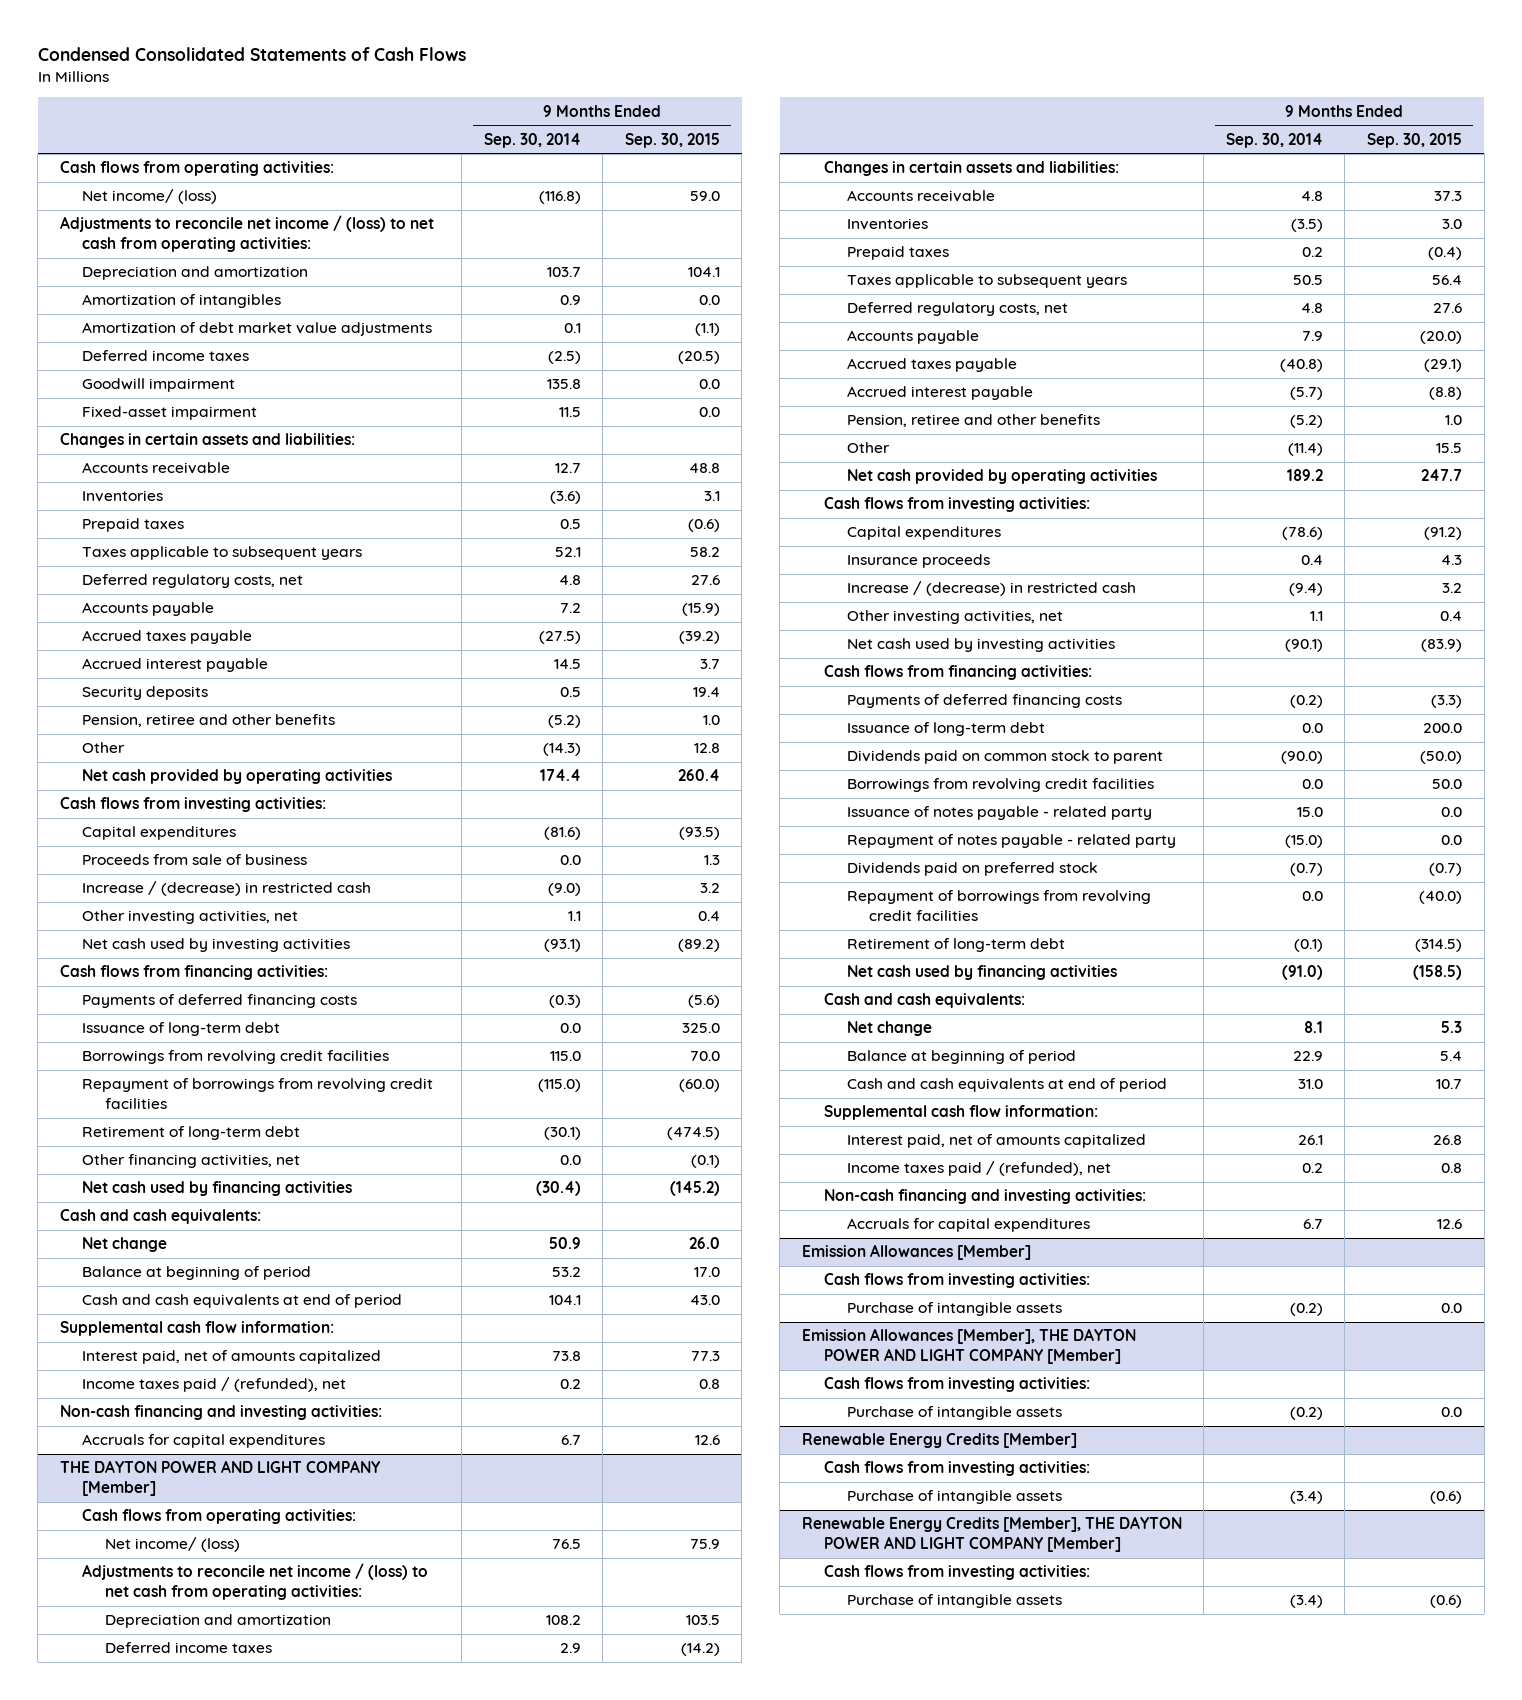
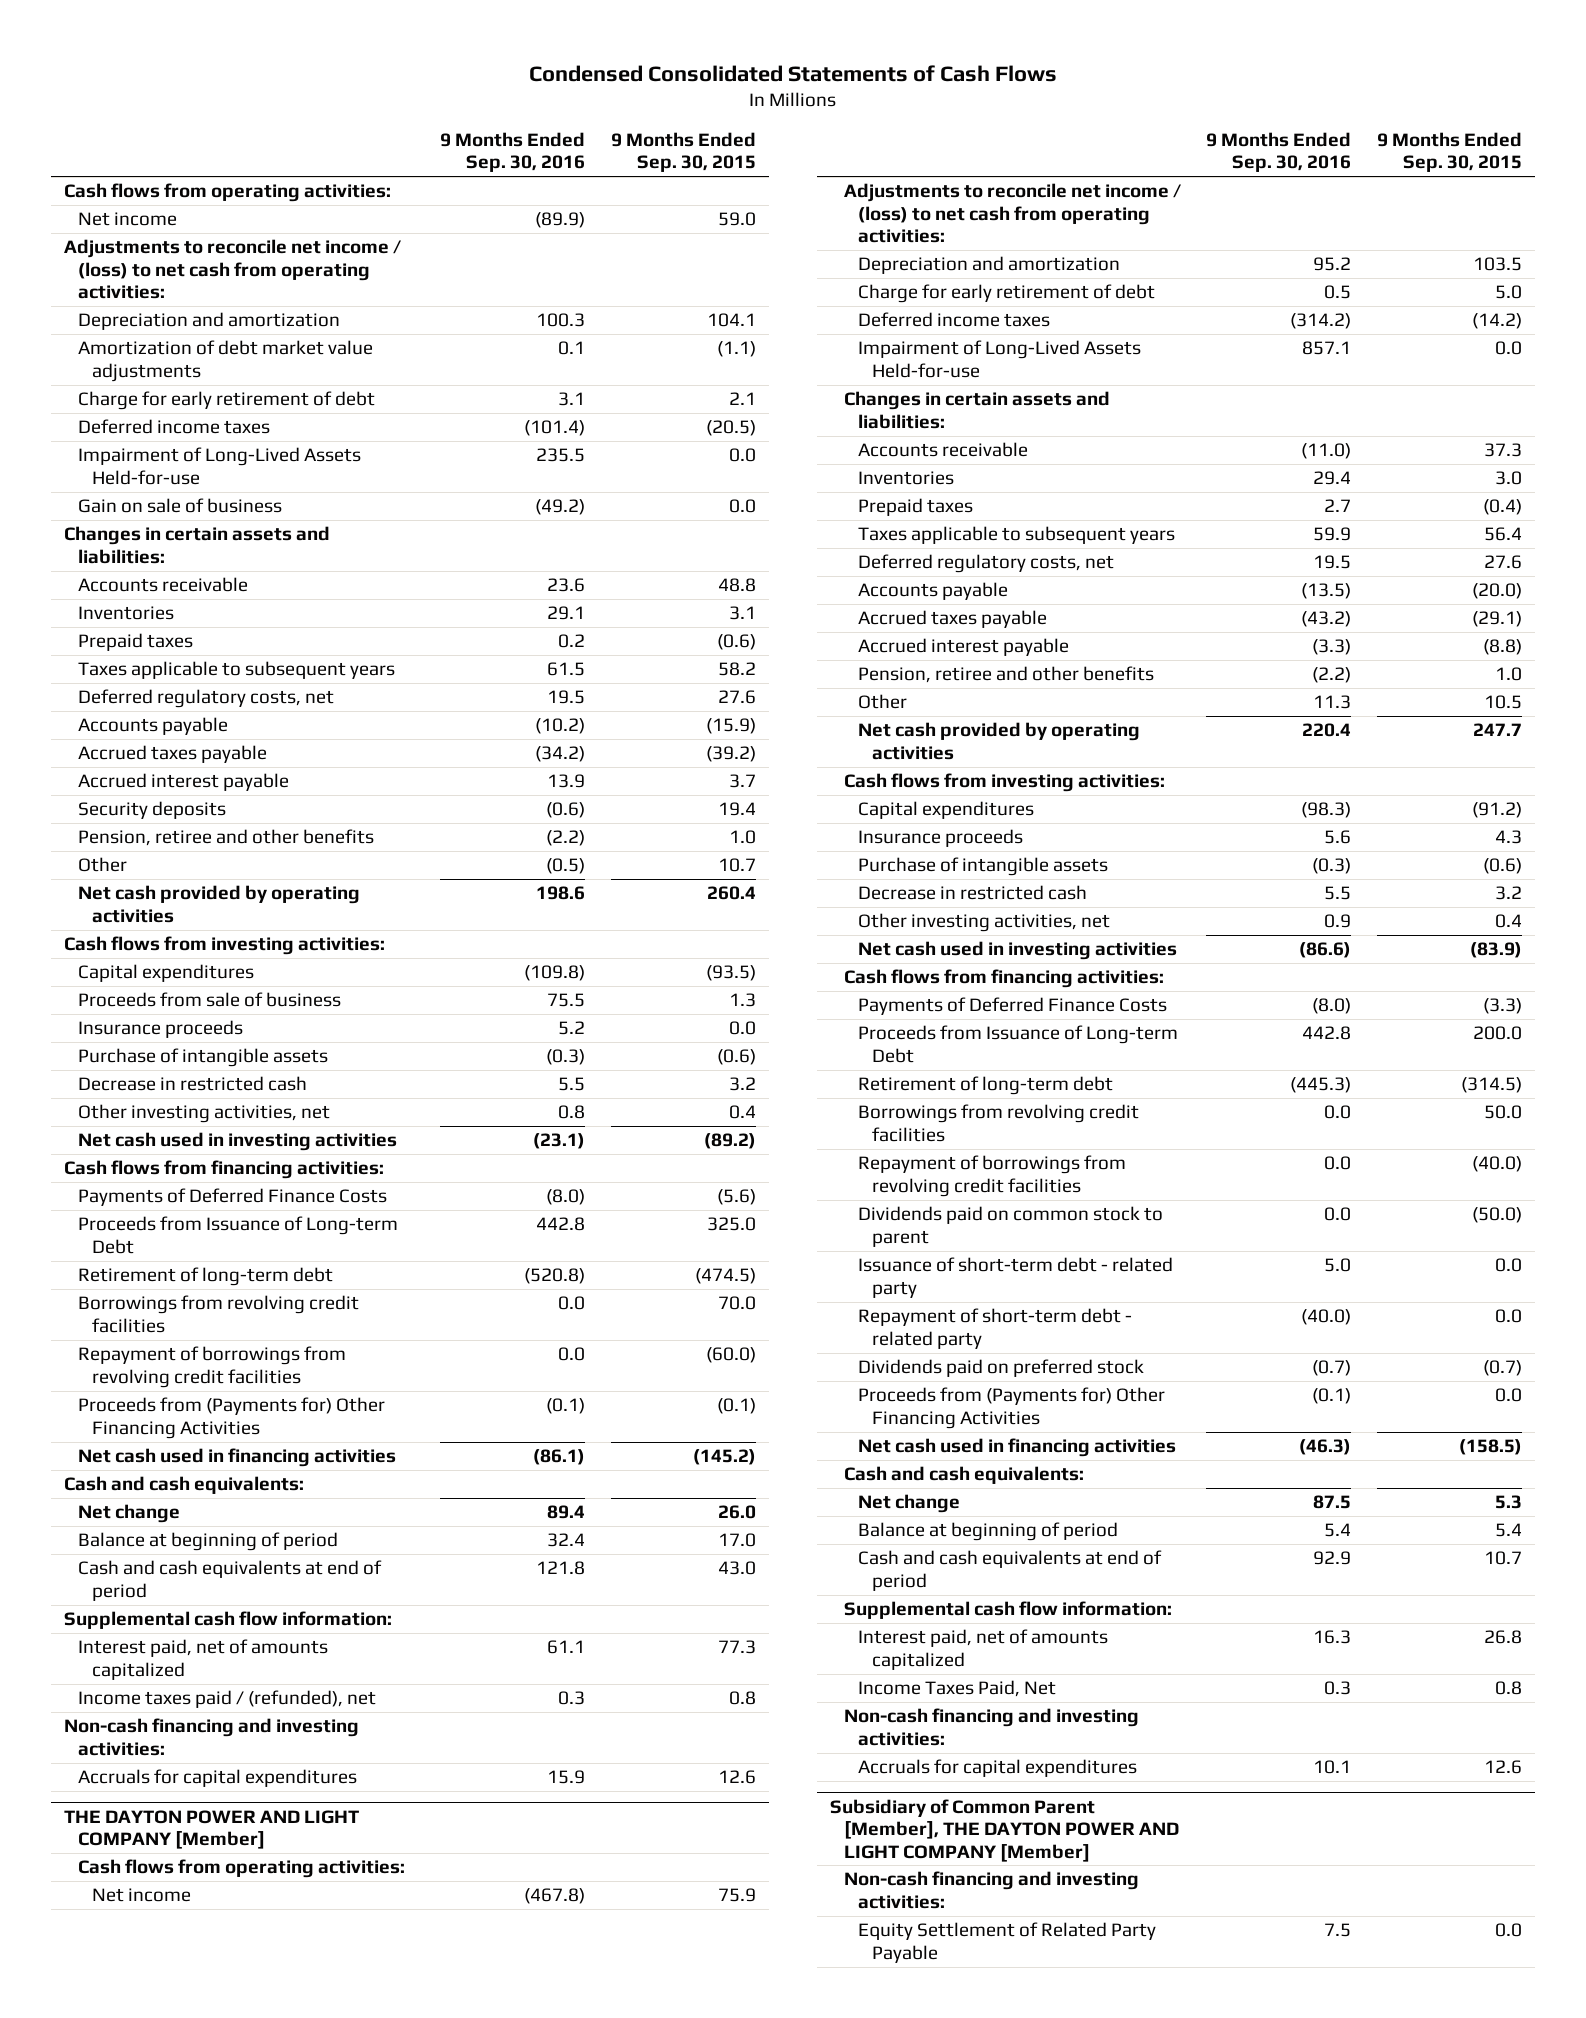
- | 9 Months Ended Sep. 30, 2014 | 9 Months Ended Sep. 30, 2015
+ | 9 Months Ended Sep. 30, 2016 | 9 Months Ended Sep. 30, 2015
- Net income/ (loss) | (116.8) | 59.0
+ Net income | (89.9) | 59.0
- Amortization of intangibles | 0.9 | 0.0
+ Charge for early retirement of debt | 3.1 | 2.1
- Goodwill impairment | 135.8 | 0.0
- Fixed-asset impairment | 11.5 | 0.0
+ Impairment of Long-Lived Assets Held-for-use | 235.5 | 0.0
+ Gain on sale of business | (49.2) | 0.0
- Other | (14.3) | 12.8
+ Other | (0.5) | 10.7
- Increase / (decrease) in restricted cash | (9.0) | 3.2
+ Insurance proceeds | 5.2 | 0.0
+ Purchase of intangible assets | (0.3) | (0.6)
+ Decrease in restricted cash | 5.5 | 3.2
- Net cash used by investing activities | (93.1) | (89.2)
+ Net cash used in investing activities | (23.1) | (89.2)
- Payments of deferred financing costs | (0.3) | (5.6)
- Issuance of long-term debt | 0.0 | 325.0
+ Payments of Deferred Finance Costs | (8.0) | (5.6)
+ Proceeds from Issuance of Long-term Debt | 442.8 | 325.0
moved up: Retirement of long-term debt | (520.8) | (474.5)
- Other financing activities, net | 0.0 | (0.1)
- Net cash used by financing activities | (30.4) | (145.2)
+ Proceeds from (Payments for) Other Financing Activities | (0.1) | (0.1)
+ Net cash used in financing activities | (86.1) | (145.2)
@ THE DAYTON POWER AND LIGHT COMPANY [Member]
- Net income/ (loss) | 76.5 | 75.9
+ Net income | (467.8) | 75.9
+ Charge for early retirement of debt | 0.5 | 5.0
+ Impairment of Long-Lived Assets Held-for-use | 857.1 | 0.0
- Other | (11.4) | 15.5
+ Other | 11.3 | 10.5
- Increase / (decrease) in restricted cash | (9.4) | 3.2
+ Purchase of intangible assets | (0.3) | (0.6)
+ Decrease in restricted cash | 5.5 | 3.2
- Net cash used by investing activities | (90.1) | (83.9)
+ Net cash used in investing activities | (86.6) | (83.9)
- Payments of deferred financing costs | (0.2) | (3.3)
- Issuance of long-term debt | 0.0 | 200.0
+ Payments of Deferred Finance Costs | (8.0) | (3.3)
+ Proceeds from Issuance of Long-term Debt | 442.8 | 200.0
moved up: Retirement of long-term debt | (445.3) | (314.5)
- Issuance of notes payable - related party | 15.0 | 0.0
- Repayment of notes payable - related party | (15.0) | 0.0
- Net cash used by financing activities | (91.0) | (158.5)
moved down: Dividends paid on common stock to parent | 0.0 | (50.0)
+ Issuance of short-term debt - related party | 5.0 | 0.0
+ Repayment of short-term debt - related party | (40.0) | 0.0
moved down: Dividends paid on preferred stock | (0.7) | (0.7)
+ Proceeds from (Payments for) Other Financing Activities | (0.1) | 0.0
+ Net cash used in financing activities | (46.3) | (158.5)
- Income taxes paid / (refunded), net | 0.2 | 0.8
+ Income Taxes Paid, Net | 0.3 | 0.8
- Emission Allowances [Member]
- Cash flows from investing activities:
- Purchase of intangible assets | (0.2) | 0.0
- Emission Allowances [Member], THE DAYTON POWER AND LIGHT COMPANY [Member]
- Cash flows from investing activities:
- Purchase of intangible assets | (0.2) | 0.0
- Renewable Energy Credits [Member]
- Cash flows from investing activities:
- Purchase of intangible assets | (3.4) | (0.6)
- Renewable Energy Credits [Member], THE DAYTON POWER AND LIGHT COMPANY [Member]
- Cash flows from investing activities:
- Purchase of intangible assets | (3.4) | (0.6)
+ Subsidiary of Common Parent [Member], THE DAYTON POWER AND LIGHT COMPANY [Member]
+ Non-cash financing and investing activities:
+ Equity Settlement of Related Party Payable | 7.5 | 0.0

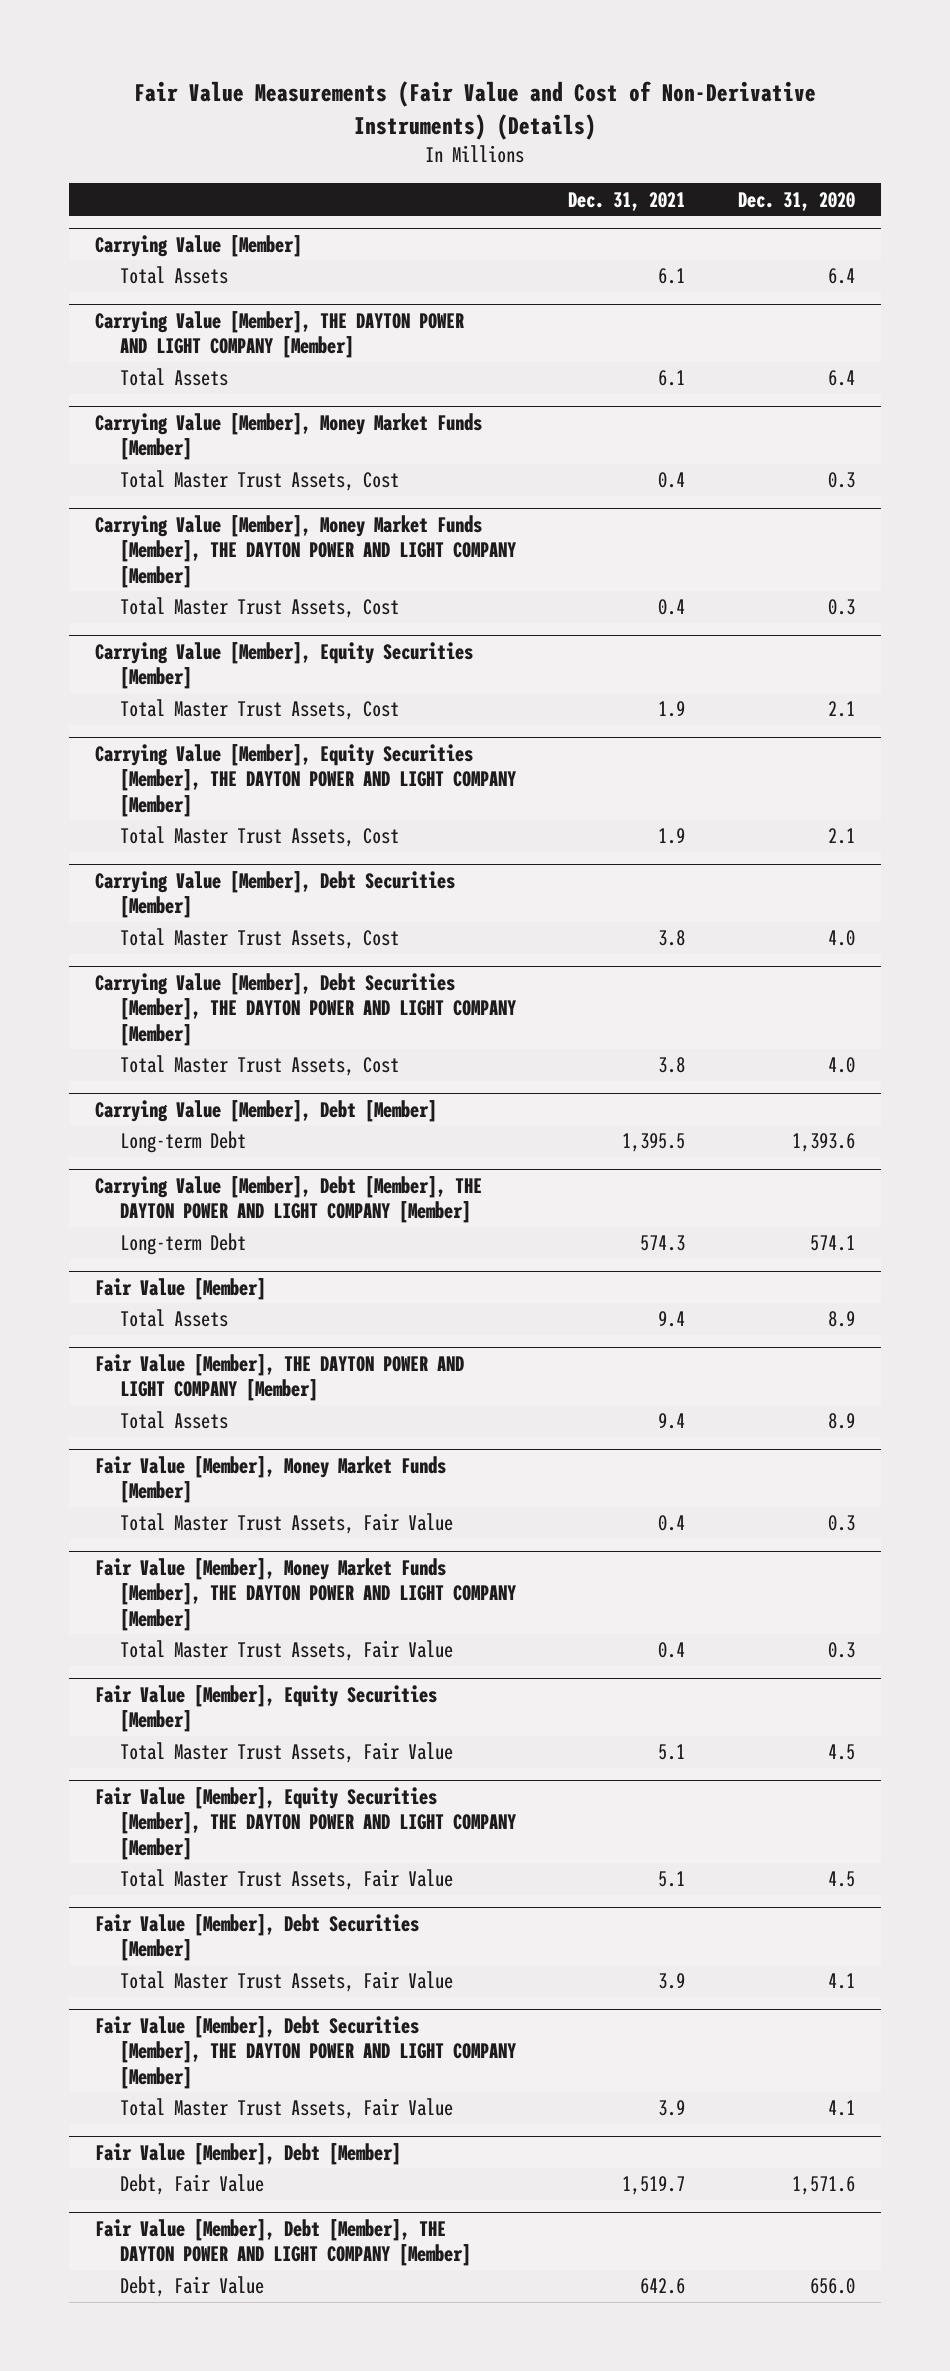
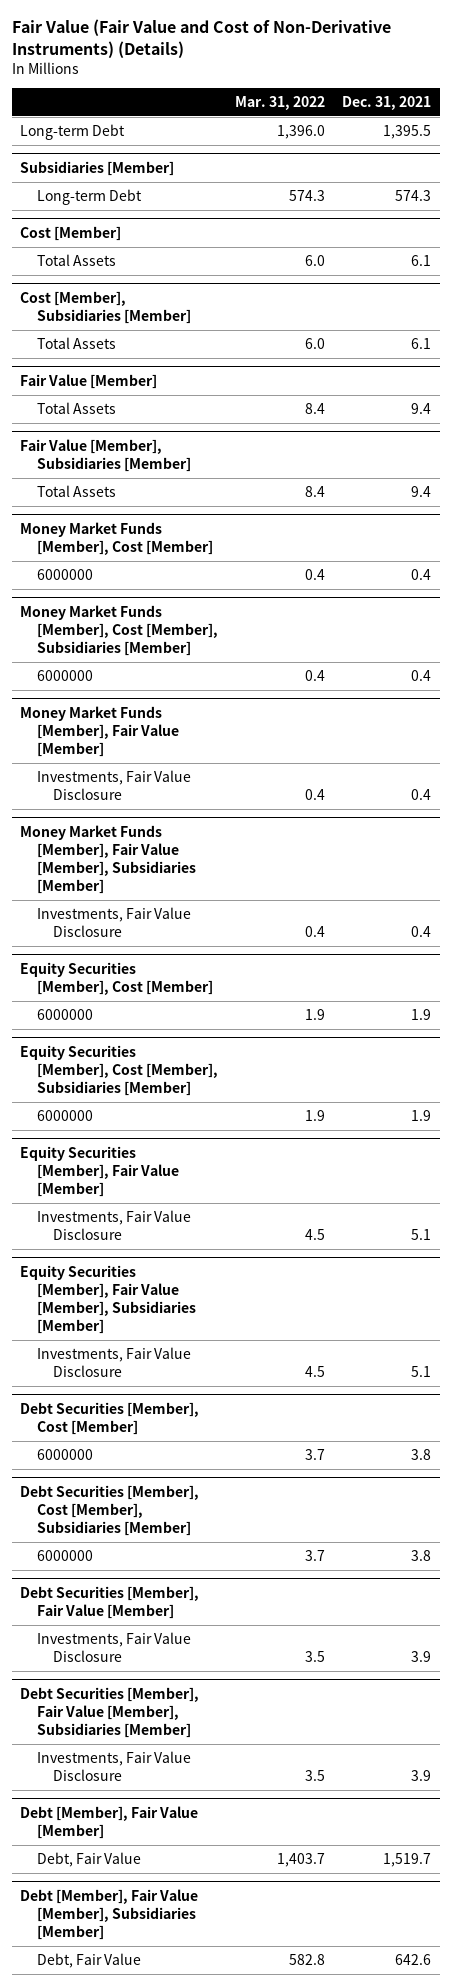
- Fair Value Measurements (Fair Value and Cost of Non-Derivative Instruments) (Details)
+ Fair Value (Fair Value and Cost of Non-Derivative Instruments) (Details)
- | Dec. 31, 2021 | Dec. 31, 2020
+ | Mar. 31, 2022 | Dec. 31, 2021
- Carrying Value [Member]
- Total Assets | 6.1 | 6.4
- Carrying Value [Member], THE DAYTON POWER AND LIGHT COMPANY [Member]
- Total Assets | 6.1 | 6.4
- Carrying Value [Member], Money Market Funds [Member]
- Total Master Trust Assets, Cost | 0.4 | 0.3
- Carrying Value [Member], Money Market Funds [Member], THE DAYTON POWER AND LIGHT COMPANY [Member]
- Total Master Trust Assets, Cost | 0.4 | 0.3
- Carrying Value [Member], Equity Securities [Member]
- Total Master Trust Assets, Cost | 1.9 | 2.1
- Carrying Value [Member], Equity Securities [Member], THE DAYTON POWER AND LIGHT COMPANY [Member]
- Total Master Trust Assets, Cost | 1.9 | 2.1
- Carrying Value [Member], Debt Securities [Member]
- Total Master Trust Assets, Cost | 3.8 | 4.0
- Carrying Value [Member], Debt Securities [Member], THE DAYTON POWER AND LIGHT COMPANY [Member]
- Total Master Trust Assets, Cost | 3.8 | 4.0
- Carrying Value [Member], Debt [Member]
- Carrying Value [Member], Debt [Member], THE DAYTON POWER AND LIGHT COMPANY [Member]
+ Subsidiaries [Member]
+ Cost [Member]
+ Total Assets | 6.0 | 6.1
+ Cost [Member], Subsidiaries [Member]
+ Total Assets | 6.0 | 6.1
- Fair Value [Member], THE DAYTON POWER AND LIGHT COMPANY [Member]
+ Fair Value [Member], Subsidiaries [Member]
- Fair Value [Member], Money Market Funds [Member]
- Total Master Trust Assets, Fair Value | 0.4 | 0.3
- Fair Value [Member], Money Market Funds [Member], THE DAYTON POWER AND LIGHT COMPANY [Member]
- Total Master Trust Assets, Fair Value | 0.4 | 0.3
- Fair Value [Member], Equity Securities [Member]
- Total Master Trust Assets, Fair Value | 5.1 | 4.5
- Fair Value [Member], Equity Securities [Member], THE DAYTON POWER AND LIGHT COMPANY [Member]
- Total Master Trust Assets, Fair Value | 5.1 | 4.5
- Fair Value [Member], Debt Securities [Member]
- Total Master Trust Assets, Fair Value | 3.9 | 4.1
- Fair Value [Member], Debt Securities [Member], THE DAYTON POWER AND LIGHT COMPANY [Member]
- Total Master Trust Assets, Fair Value | 3.9 | 4.1
- Fair Value [Member], Debt [Member]
+ Money Market Funds [Member], Cost [Member]
+ 6000000 | 0.4 | 0.4
+ Money Market Funds [Member], Cost [Member], Subsidiaries [Member]
+ 6000000 | 0.4 | 0.4
+ Money Market Funds [Member], Fair Value [Member]
+ Investments, Fair Value Disclosure | 0.4 | 0.4
+ Money Market Funds [Member], Fair Value [Member], Subsidiaries [Member]
+ Investments, Fair Value Disclosure | 0.4 | 0.4
+ Equity Securities [Member], Cost [Member]
+ 6000000 | 1.9 | 1.9
+ Equity Securities [Member], Cost [Member], Subsidiaries [Member]
+ 6000000 | 1.9 | 1.9
+ Equity Securities [Member], Fair Value [Member]
+ Investments, Fair Value Disclosure | 4.5 | 5.1
+ Equity Securities [Member], Fair Value [Member], Subsidiaries [Member]
+ Investments, Fair Value Disclosure | 4.5 | 5.1
+ Debt Securities [Member], Cost [Member]
+ 6000000 | 3.7 | 3.8
+ Debt Securities [Member], Cost [Member], Subsidiaries [Member]
+ 6000000 | 3.7 | 3.8
+ Debt Securities [Member], Fair Value [Member]
+ Investments, Fair Value Disclosure | 3.5 | 3.9
+ Debt Securities [Member], Fair Value [Member], Subsidiaries [Member]
+ Investments, Fair Value Disclosure | 3.5 | 3.9
+ Debt [Member], Fair Value [Member]
- Fair Value [Member], Debt [Member], THE DAYTON POWER AND LIGHT COMPANY [Member]
+ Debt [Member], Fair Value [Member], Subsidiaries [Member]

